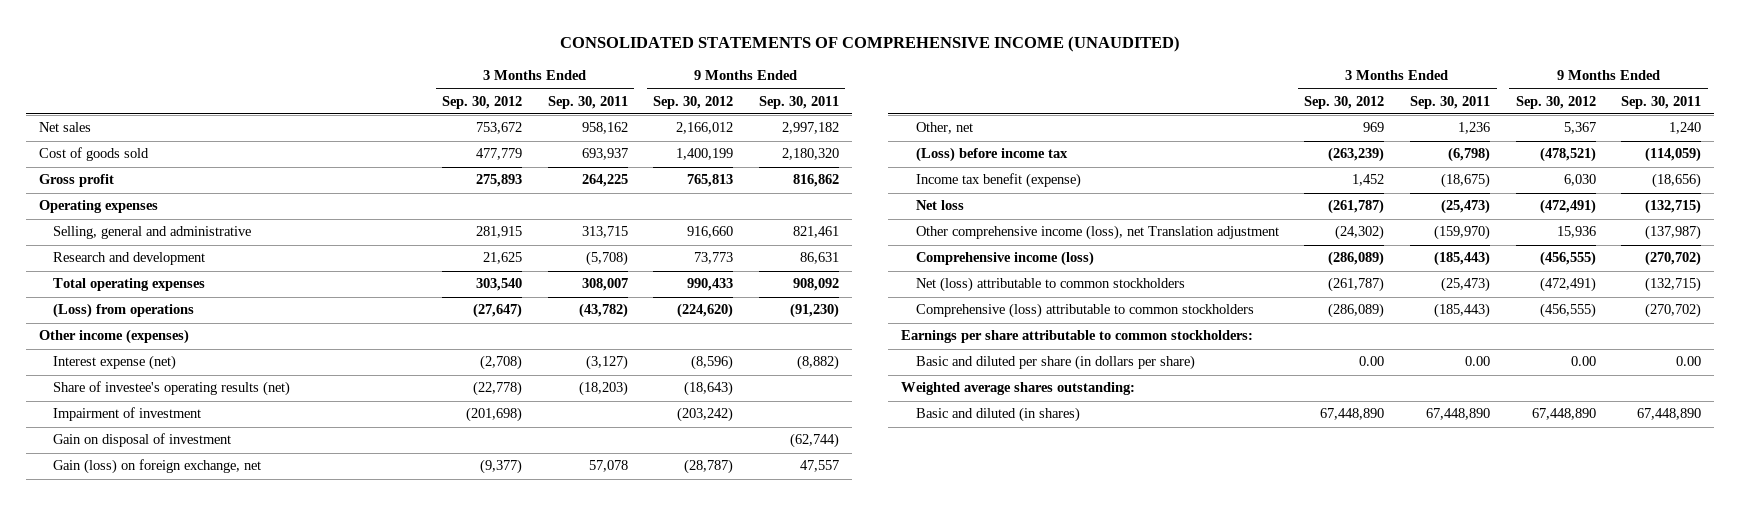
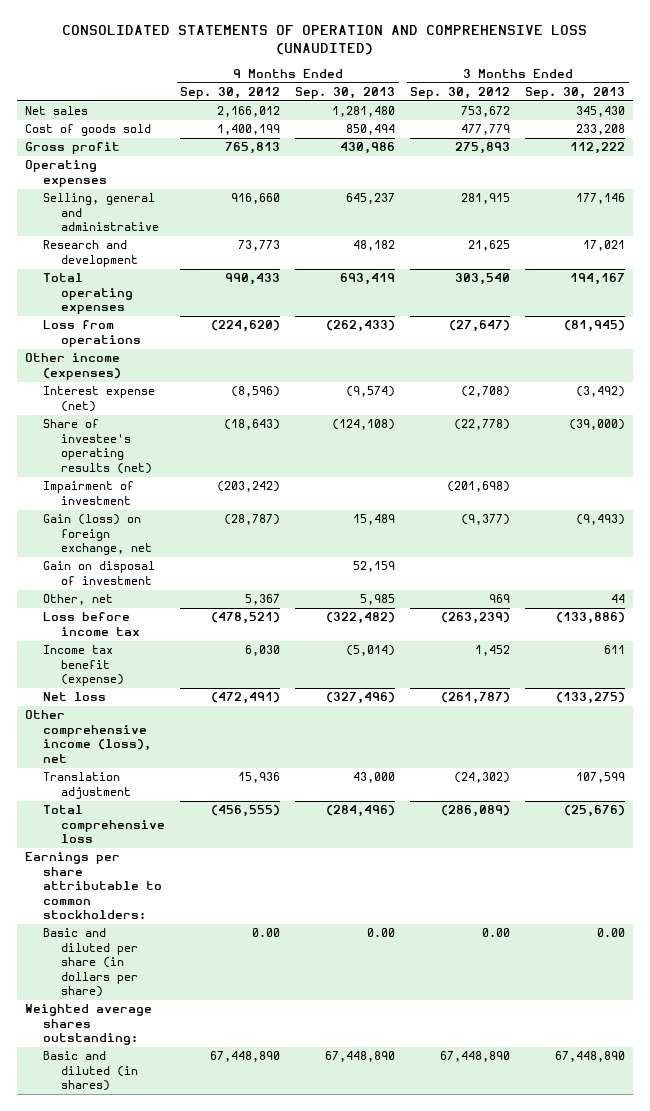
- CONSOLIDATED STATEMENTS OF COMPREHENSIVE INCOME (UNAUDITED)
+ CONSOLIDATED STATEMENTS OF OPERATION AND COMPREHENSIVE LOSS (UNAUDITED)
- | 3 Months Ended Sep. 30, 2012 | 3 Months Ended Sep. 30, 2011 | 9 Months Ended Sep. 30, 2012 | 9 Months Ended Sep. 30, 2011
+ | 9 Months Ended Sep. 30, 2012 | 9 Months Ended Sep. 30, 2013 | 3 Months Ended Sep. 30, 2012 | 3 Months Ended Sep. 30, 2013
- (Loss) from operations | (27,647) | (43,782) | (224,620) | (91,230)
+ Loss from operations | (224,620) | (262,433) | (27,647) | (81,945)
moved down: Gain on disposal of investment | | 52,159 | |
- (Loss) before income tax | (263,239) | (6,798) | (478,521) | (114,059)
+ Loss before income tax | (478,521) | (322,482) | (263,239) | (133,886)
- Other comprehensive income (loss), net Translation adjustment | (24,302) | (159,970) | 15,936 | (137,987)
- Comprehensive income (loss) | (286,089) | (185,443) | (456,555) | (270,702)
- Net (loss) attributable to common stockholders | (261,787) | (25,473) | (472,491) | (132,715)
- Comprehensive (loss) attributable to common stockholders | (286,089) | (185,443) | (456,555) | (270,702)
+ Other comprehensive income (loss), net
+ Translation adjustment | 15,936 | 43,000 | (24,302) | 107,599
+ Total comprehensive loss | (456,555) | (284,496) | (286,089) | (25,676)

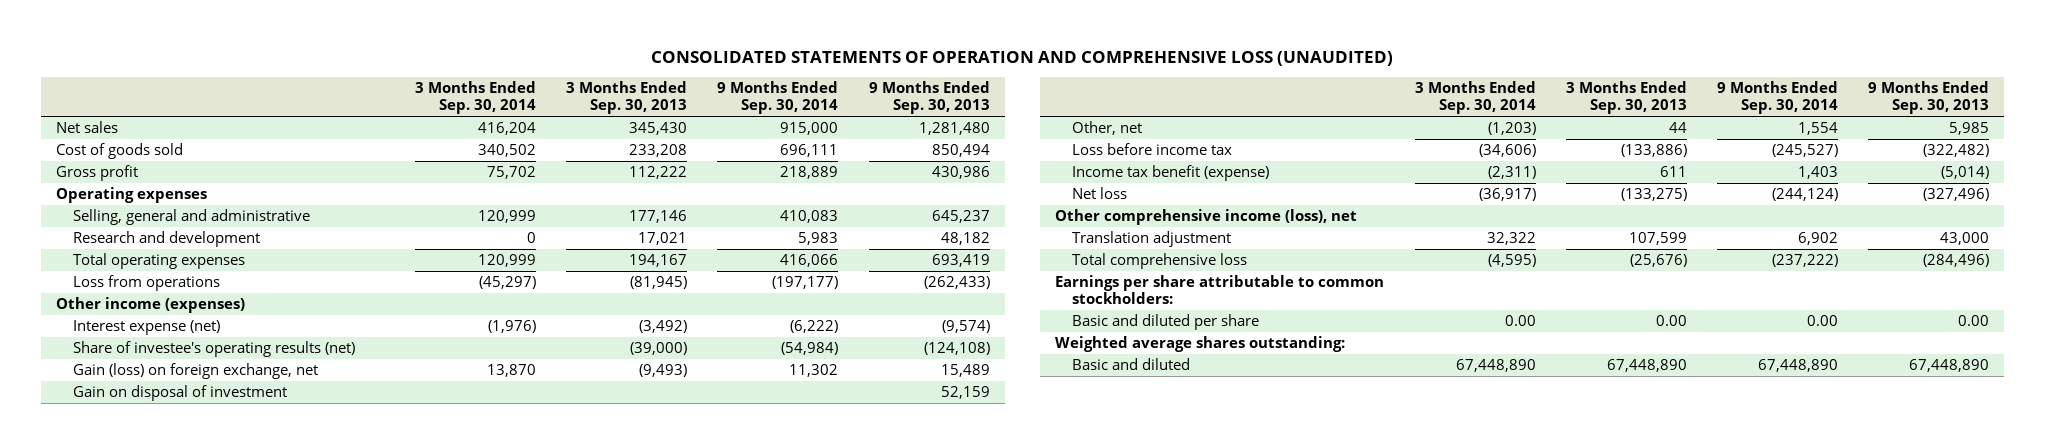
- | 9 Months Ended Sep. 30, 2012 | 9 Months Ended Sep. 30, 2013 | 3 Months Ended Sep. 30, 2012 | 3 Months Ended Sep. 30, 2013
+ | 3 Months Ended Sep. 30, 2014 | 3 Months Ended Sep. 30, 2013 | 9 Months Ended Sep. 30, 2014 | 9 Months Ended Sep. 30, 2013
- Impairment of investment | (203,242) | | (201,698) |
- Basic and diluted per share (in dollars per share) | 0.00 | 0.00 | 0.00 | 0.00
+ Basic and diluted per share | 0.00 | 0.00 | 0.00 | 0.00
- Basic and diluted (in shares) | 67,448,890 | 67,448,890 | 67,448,890 | 67,448,890
+ Basic and diluted | 67,448,890 | 67,448,890 | 67,448,890 | 67,448,890

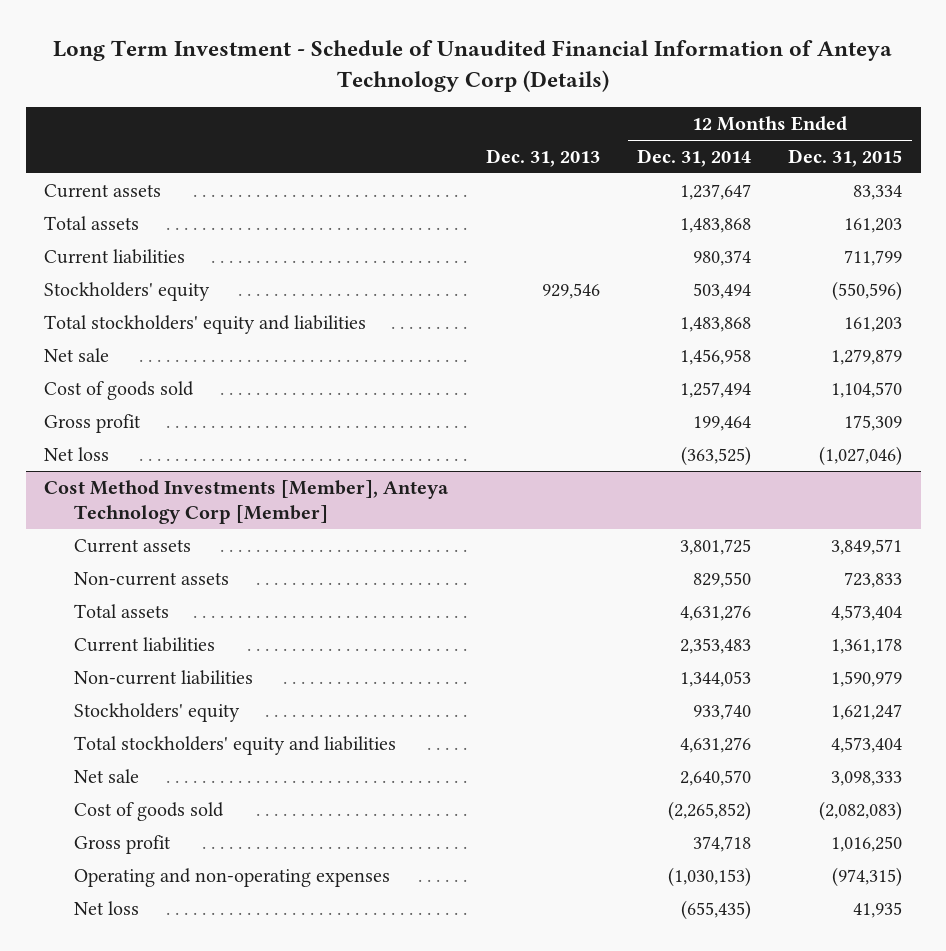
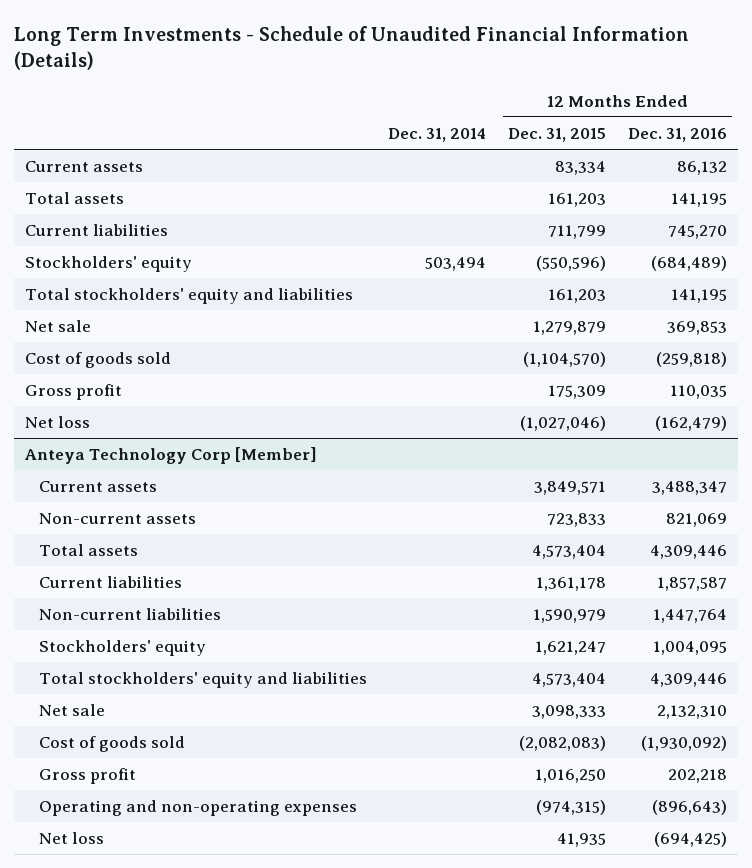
- Long Term Investment - Schedule of Unaudited Financial Information of Anteya Technology Corp (Details)
+ Long Term Investments - Schedule of Unaudited Financial Information (Details)
- | Dec. 31, 2013 | 12 Months Ended Dec. 31, 2014 | 12 Months Ended Dec. 31, 2015
+ | Dec. 31, 2014 | 12 Months Ended Dec. 31, 2015 | 12 Months Ended Dec. 31, 2016
- Cost of goods sold | | 1,257,494 | 1,104,570
+ Cost of goods sold | | (1,104,570) | (259,818)
- Cost Method Investments [Member], Anteya Technology Corp [Member]
+ Anteya Technology Corp [Member]

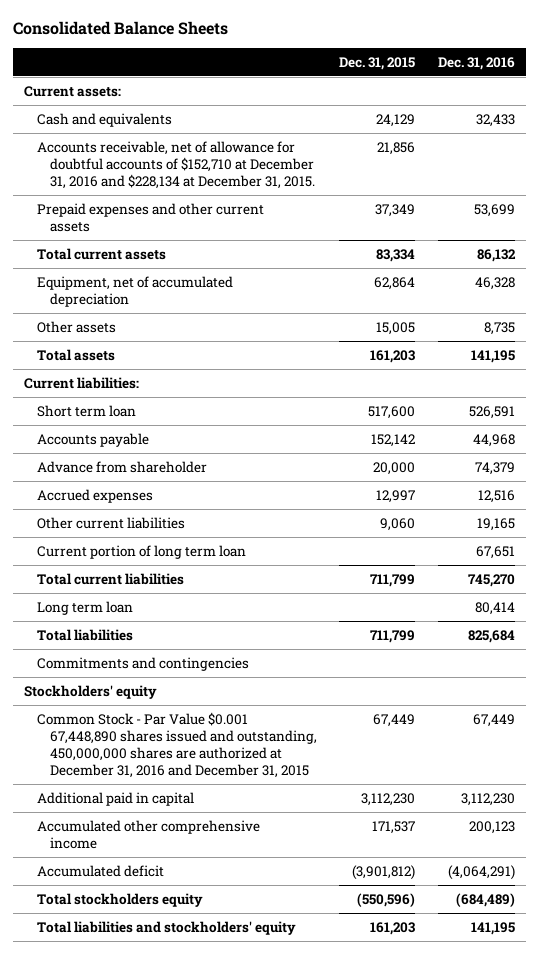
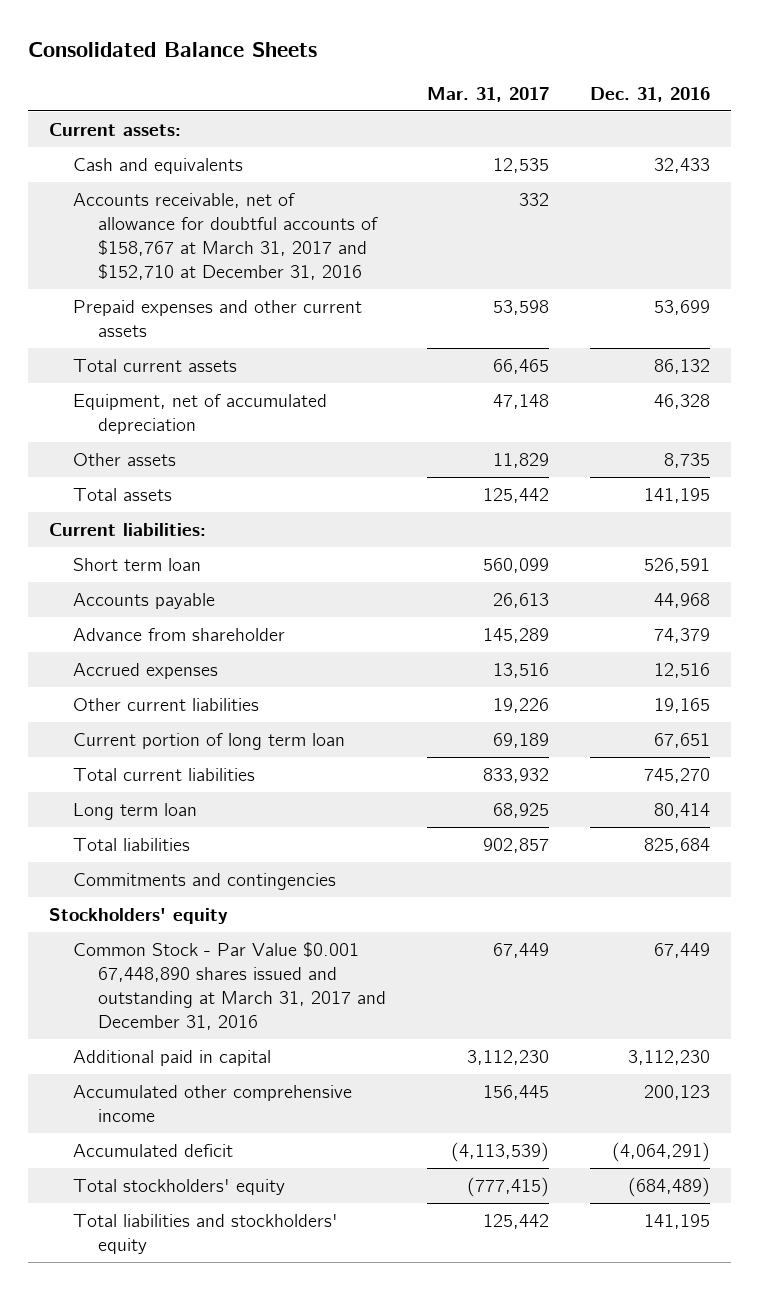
- | Dec. 31, 2015 | Dec. 31, 2016
+ | Mar. 31, 2017 | Dec. 31, 2016
- Accounts receivable, net of allowance for doubtful accounts of $152,710 at December 31, 2016 and $228,134 at December 31, 2015. | 21,856 |
+ Accounts receivable, net of allowance for doubtful accounts of $158,767 at March 31, 2017 and $152,710 at December 31, 2016 | 332 |
- Common Stock - Par Value $0.001 67,448,890 shares issued and outstanding, 450,000,000 shares are authorized at December 31, 2016 and December 31, 2015 | 67,449 | 67,449
+ Common Stock - Par Value $0.001 67,448,890 shares issued and outstanding at March 31, 2017 and December 31, 2016 | 67,449 | 67,449
- Total stockholders equity | (550,596) | (684,489)
+ Total stockholders' equity | (777,415) | (684,489)

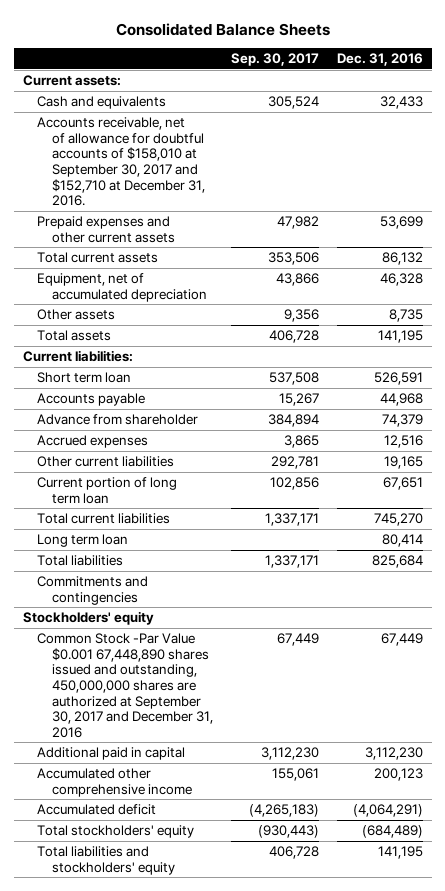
- | Mar. 31, 2017 | Dec. 31, 2016
+ | Sep. 30, 2017 | Dec. 31, 2016
- Accounts receivable, net of allowance for doubtful accounts of $158,767 at March 31, 2017 and $152,710 at December 31, 2016 | 332 |
+ Accounts receivable, net of allowance for doubtful accounts of $158,010 at September 30, 2017 and $152,710 at December 31, 2016.
- Common Stock - Par Value $0.001 67,448,890 shares issued and outstanding at March 31, 2017 and December 31, 2016 | 67,449 | 67,449
+ Common Stock -Par Value $0.001 67,448,890 shares issued and outstanding, 450,000,000 shares are authorized at September 30, 2017 and December 31, 2016 | 67,449 | 67,449

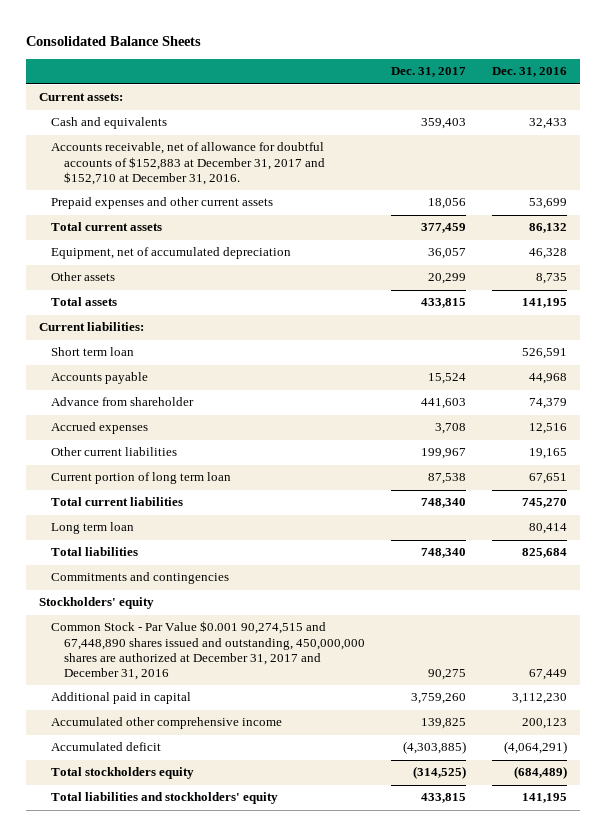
- | Sep. 30, 2017 | Dec. 31, 2016
+ | Dec. 31, 2017 | Dec. 31, 2016
- Accounts receivable, net of allowance for doubtful accounts of $158,010 at September 30, 2017 and $152,710 at December 31, 2016.
+ Accounts receivable, net of allowance for doubtful accounts of $152,883 at December 31, 2017 and $152,710 at December 31, 2016.
- Common Stock -Par Value $0.001 67,448,890 shares issued and outstanding, 450,000,000 shares are authorized at September 30, 2017 and December 31, 2016 | 67,449 | 67,449
+ Common Stock - Par Value $0.001 90,274,515 and 67,448,890 shares issued and outstanding, 450,000,000 shares are authorized at December 31, 2017 and December 31, 2016 | 90,275 | 67,449
- Total stockholders' equity | (930,443) | (684,489)
+ Total stockholders equity | (314,525) | (684,489)

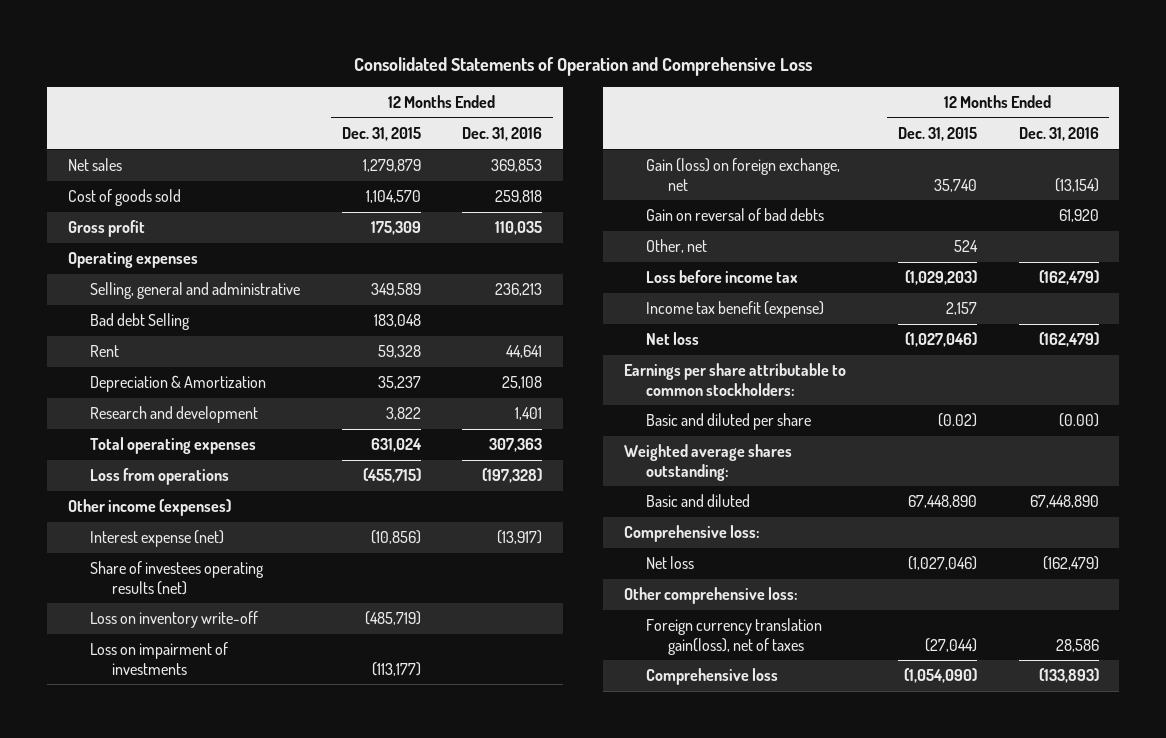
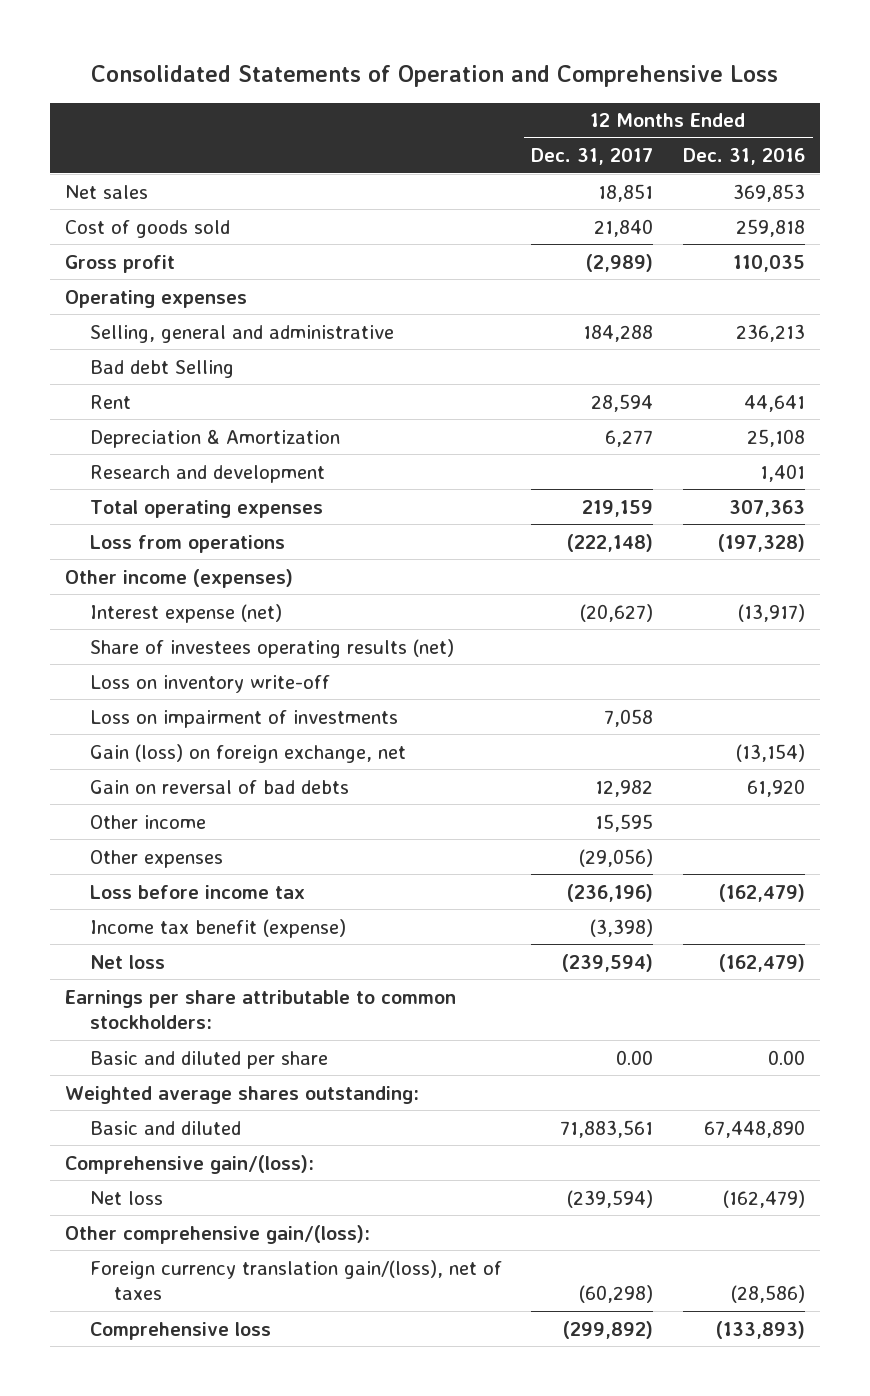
- | 12 Months Ended Dec. 31, 2015 | 12 Months Ended Dec. 31, 2016
+ | 12 Months Ended Dec. 31, 2017 | 12 Months Ended Dec. 31, 2016
- Other, net | 524 |
+ Other income | 15,595 |
+ Other expenses | (29,056) |
- Basic and diluted per share | (0.02) | (0.00)
+ Basic and diluted per share | 0.00 | 0.00
- Comprehensive loss:
+ Comprehensive gain/(loss):
- Other comprehensive loss:
- Foreign currency translation gain(loss), net of taxes | (27,044) | 28,586
+ Other comprehensive gain/(loss):
+ Foreign currency translation gain/(loss), net of taxes | (60,298) | (28,586)

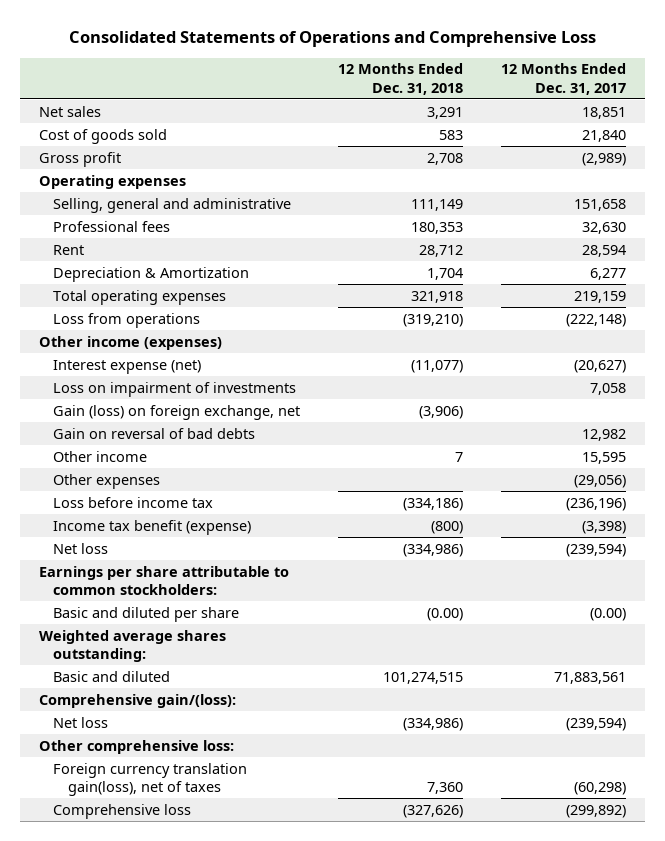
- Consolidated Statements of Operation and Comprehensive Loss
+ Consolidated Statements of Operations and Comprehensive Loss
- | 12 Months Ended Dec. 31, 2017 | 12 Months Ended Dec. 31, 2016
+ | 12 Months Ended Dec. 31, 2018 | 12 Months Ended Dec. 31, 2017
- Selling, general and administrative | 184,288 | 236,213
- Bad debt Selling
+ Selling, general and administrative | 111,149 | 151,658
+ Professional fees | 180,353 | 32,630
- Research and development | | 1,401
- Share of investees operating results (net)
- Loss on inventory write-off
- Basic and diluted per share | 0.00 | 0.00
+ Basic and diluted per share | (0.00) | (0.00)
- Other comprehensive gain/(loss):
- Foreign currency translation gain/(loss), net of taxes | (60,298) | (28,586)
+ Other comprehensive loss:
+ Foreign currency translation gain(loss), net of taxes | 7,360 | (60,298)

